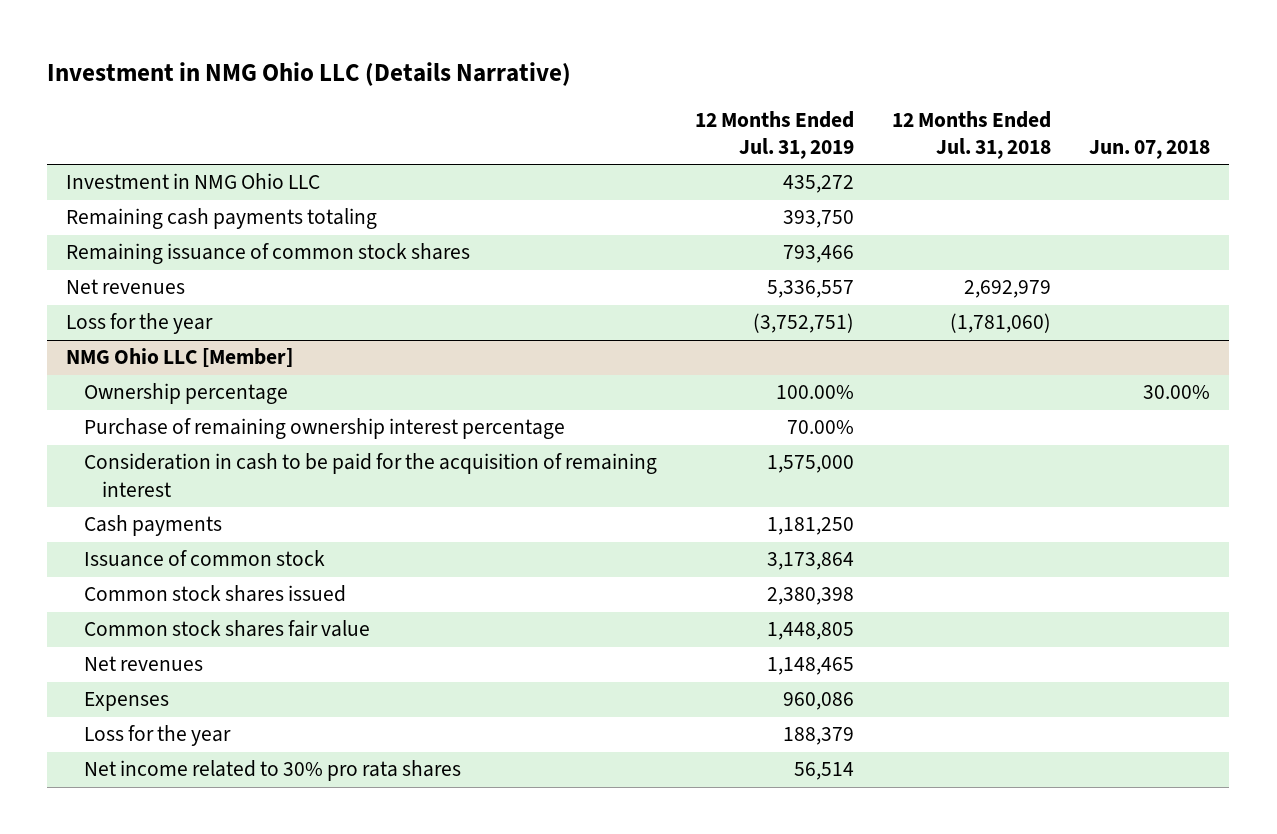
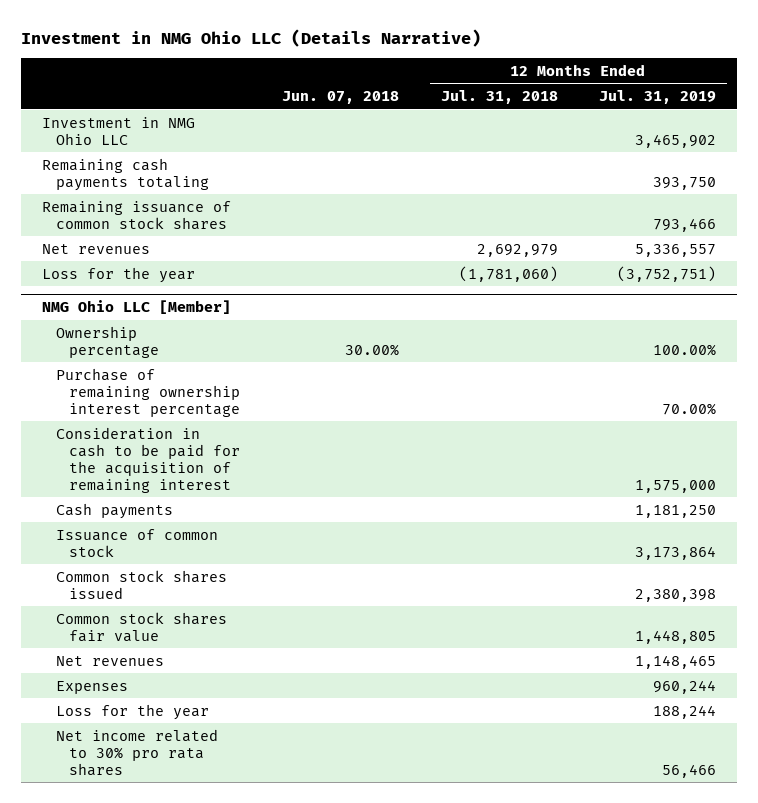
- | 12 Months Ended Jul. 31, 2019 | 12 Months Ended Jul. 31, 2018 | Jun. 07, 2018
+ | Jun. 07, 2018 | 12 Months Ended Jul. 31, 2018 | 12 Months Ended Jul. 31, 2019
- Investment in NMG Ohio LLC | 435,272 | |
+ Investment in NMG Ohio LLC | | | 3,465,902
@ NMG Ohio LLC [Member]
- Expenses | 960,086 | |
- Loss for the year | 188,379 | |
- Net income related to 30% pro rata shares | 56,514 | |
+ Expenses | | | 960,244
+ Loss for the year | | | 188,244
+ Net income related to 30% pro rata shares | | | 56,466

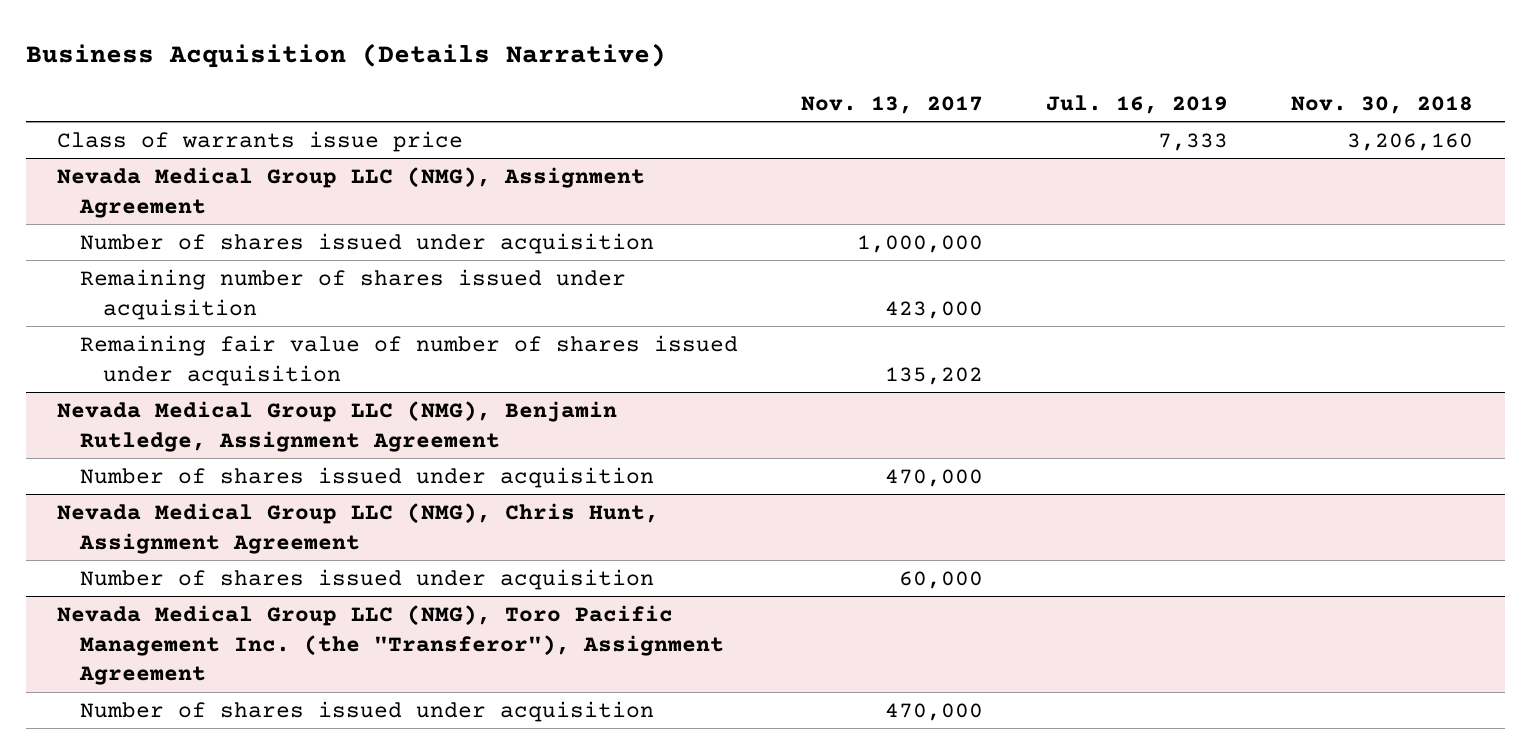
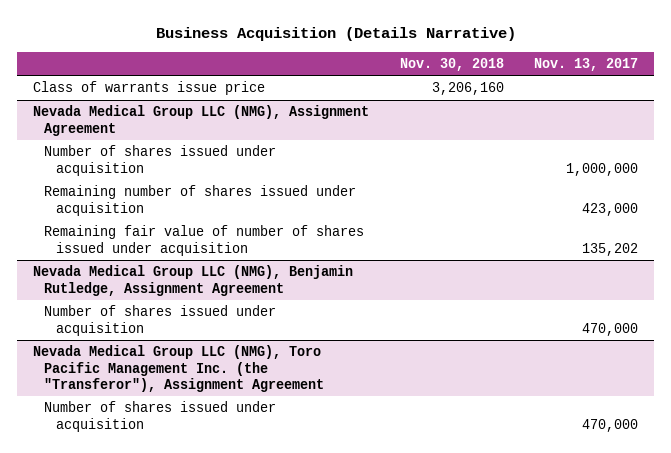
- | Nov. 13, 2017 | Jul. 16, 2019 | Nov. 30, 2018
+ | Nov. 30, 2018 | Nov. 13, 2017
- Nevada Medical Group LLC (NMG), Chris Hunt, Assignment Agreement
- Number of shares issued under acquisition | 60,000 | |

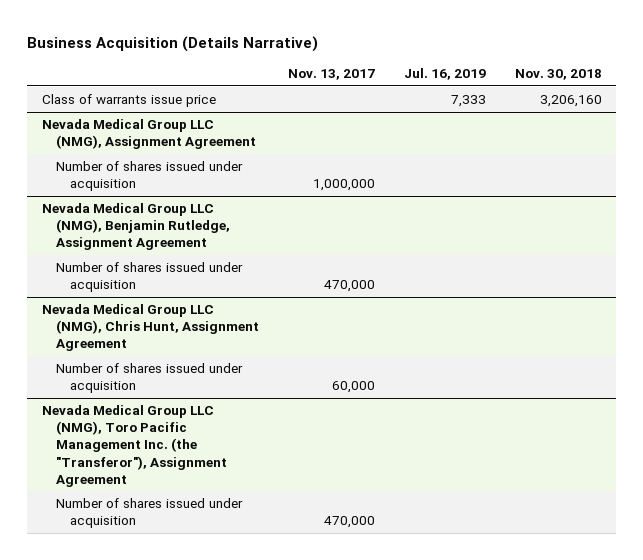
- | Nov. 30, 2018 | Nov. 13, 2017
+ | Nov. 13, 2017 | Jul. 16, 2019 | Nov. 30, 2018
@ Nevada Medical Group LLC (NMG), Assignment Agreement
- Remaining number of shares issued under acquisition | | 423,000
- Remaining fair value of number of shares issued under acquisition | | 135,202
+ Nevada Medical Group LLC (NMG), Chris Hunt, Assignment Agreement
+ Number of shares issued under acquisition | 60,000 | |

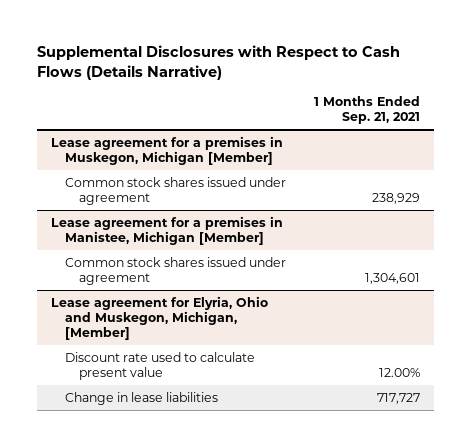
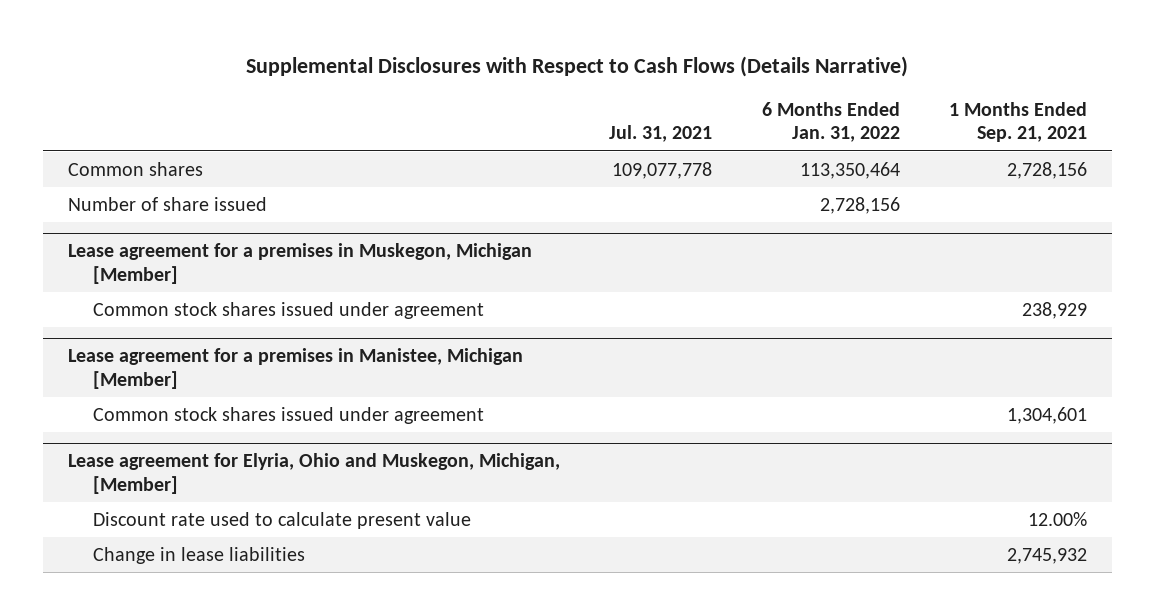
- | 1 Months Ended Sep. 21, 2021
+ | Jul. 31, 2021 | 6 Months Ended Jan. 31, 2022 | 1 Months Ended Sep. 21, 2021
+ Common shares | 109,077,778 | 113,350,464 | 2,728,156
+ Number of share issued | | 2,728,156 |
@ Lease agreement for Elyria, Ohio and Muskegon, Michigan, [Member]
- Change in lease liabilities | 717,727
+ Change in lease liabilities | | | 2,745,932

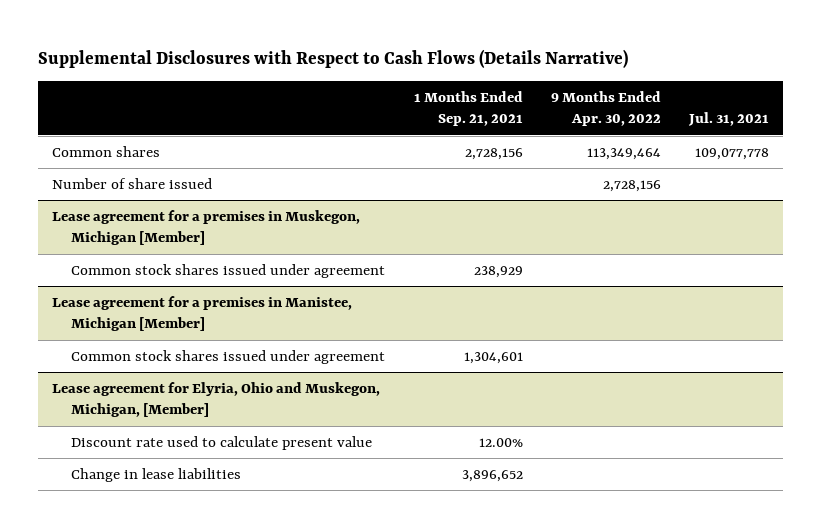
- | Jul. 31, 2021 | 6 Months Ended Jan. 31, 2022 | 1 Months Ended Sep. 21, 2021
+ | 1 Months Ended Sep. 21, 2021 | 9 Months Ended Apr. 30, 2022 | Jul. 31, 2021
@ Lease agreement for Elyria, Ohio and Muskegon, Michigan, [Member]
- Change in lease liabilities | | | 2,745,932
+ Change in lease liabilities | 3,896,652 | |

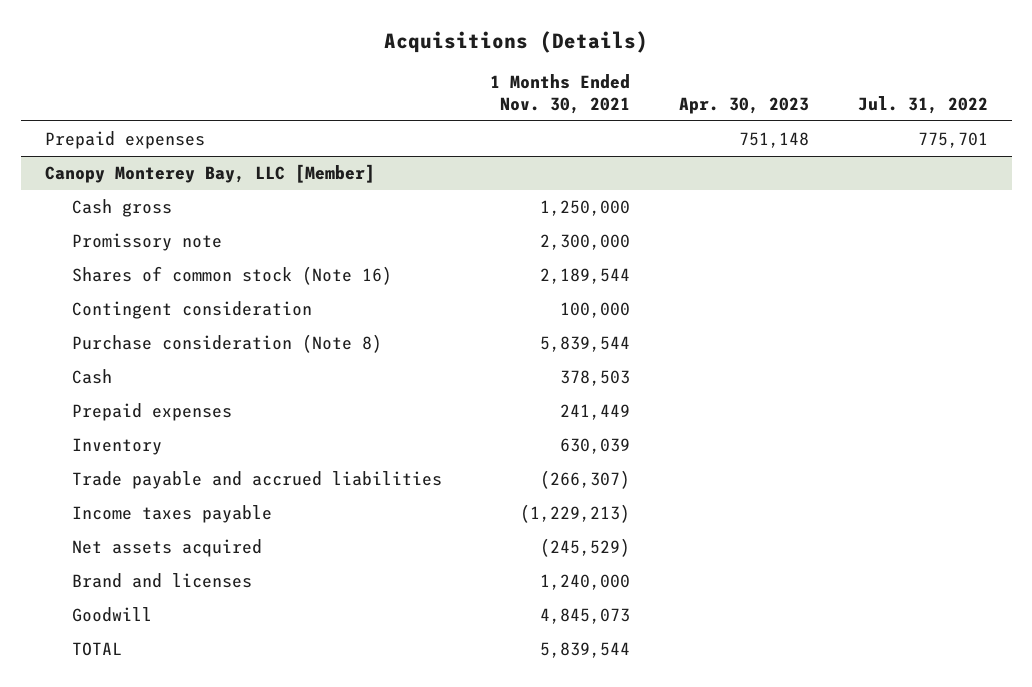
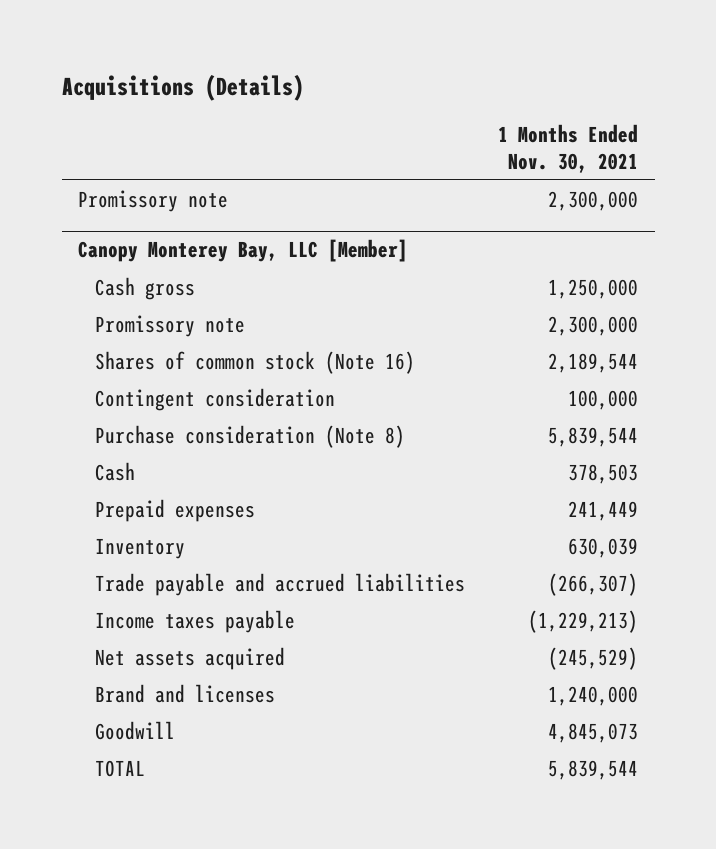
- | 1 Months Ended Nov. 30, 2021 | Apr. 30, 2023 | Jul. 31, 2022
+ | 1 Months Ended Nov. 30, 2021
- Prepaid expenses | | 751,148 | 775,701
+ Promissory note | 2,300,000

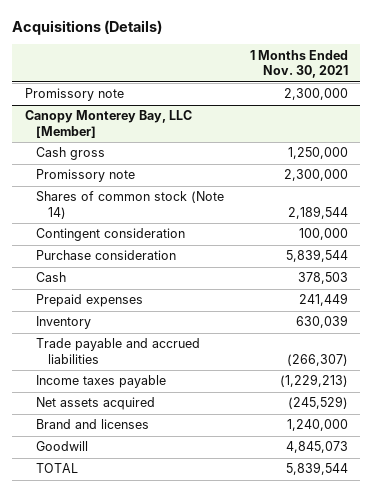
@ Canopy Monterey Bay, LLC [Member]
- Shares of common stock (Note 16) | 2,189,544
+ Shares of common stock (Note 14) | 2,189,544
- Purchase consideration (Note 8) | 5,839,544
+ Purchase consideration | 5,839,544

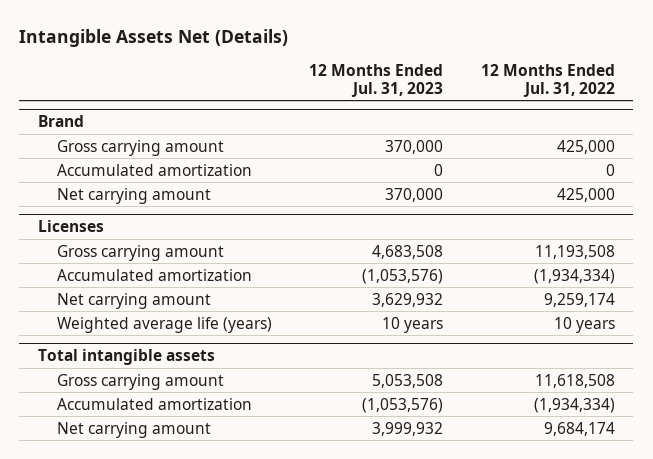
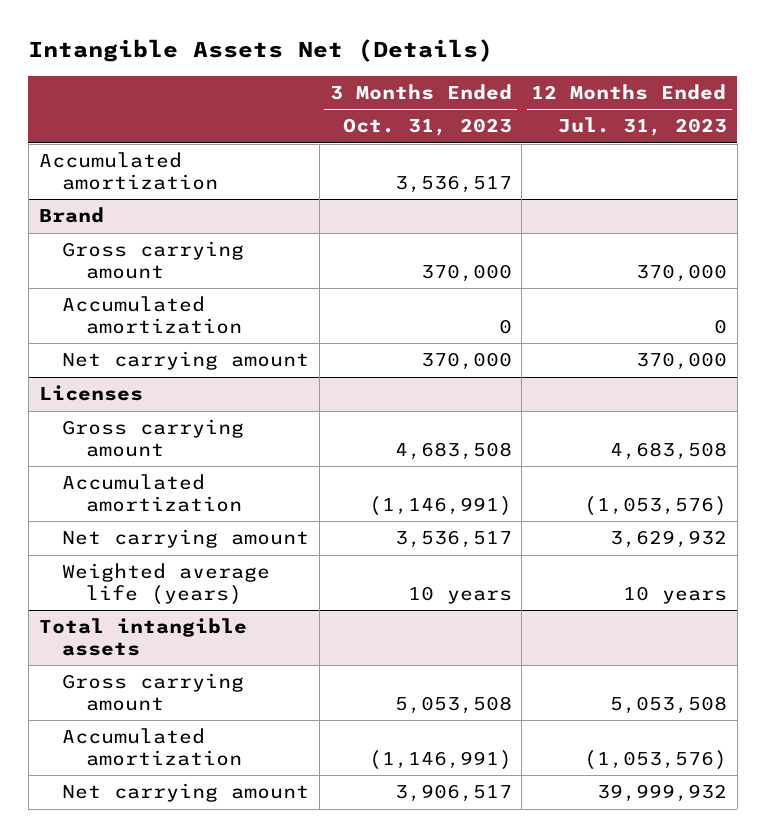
- | 12 Months Ended Jul. 31, 2023 | 12 Months Ended Jul. 31, 2022
+ | 3 Months Ended Oct. 31, 2023 | 12 Months Ended Jul. 31, 2023
+ Accumulated amortization | 3,536,517 |
@ Total intangible assets
- Net carrying amount | 3,999,932 | 9,684,174
+ Net carrying amount | 3,906,517 | 39,999,932

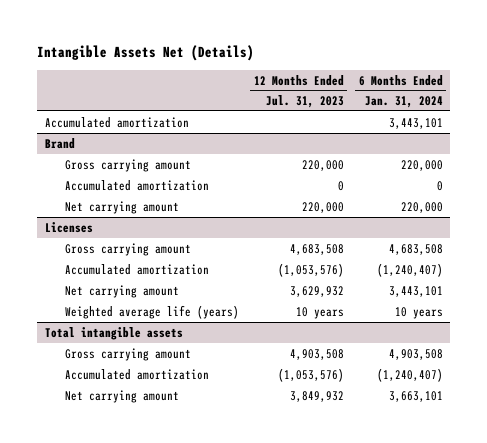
- | 3 Months Ended Oct. 31, 2023 | 12 Months Ended Jul. 31, 2023
+ | 12 Months Ended Jul. 31, 2023 | 6 Months Ended Jan. 31, 2024
@ Brand
- Gross carrying amount | 370,000 | 370,000
+ Gross carrying amount | 220,000 | 220,000
- Net carrying amount | 370,000 | 370,000
+ Net carrying amount | 220,000 | 220,000
@ Total intangible assets
- Gross carrying amount | 5,053,508 | 5,053,508
+ Gross carrying amount | 4,903,508 | 4,903,508
- Net carrying amount | 3,906,517 | 39,999,932
+ Net carrying amount | 3,849,932 | 3,663,101

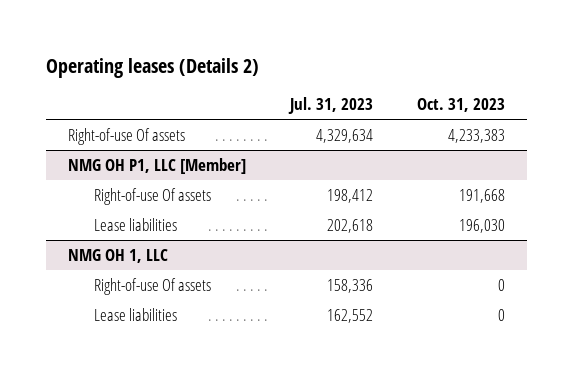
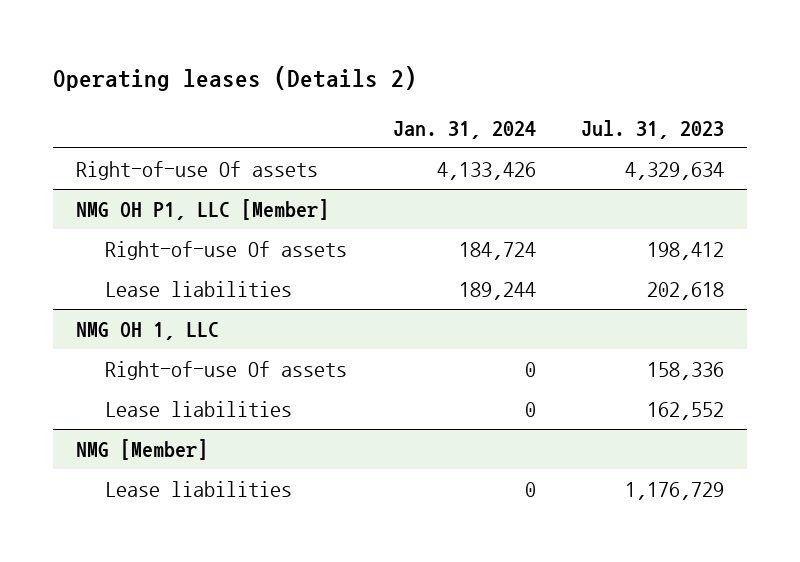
- | Jul. 31, 2023 | Oct. 31, 2023
+ | Jan. 31, 2024 | Jul. 31, 2023
+ NMG [Member]
+ Lease liabilities | 0 | 1,176,729

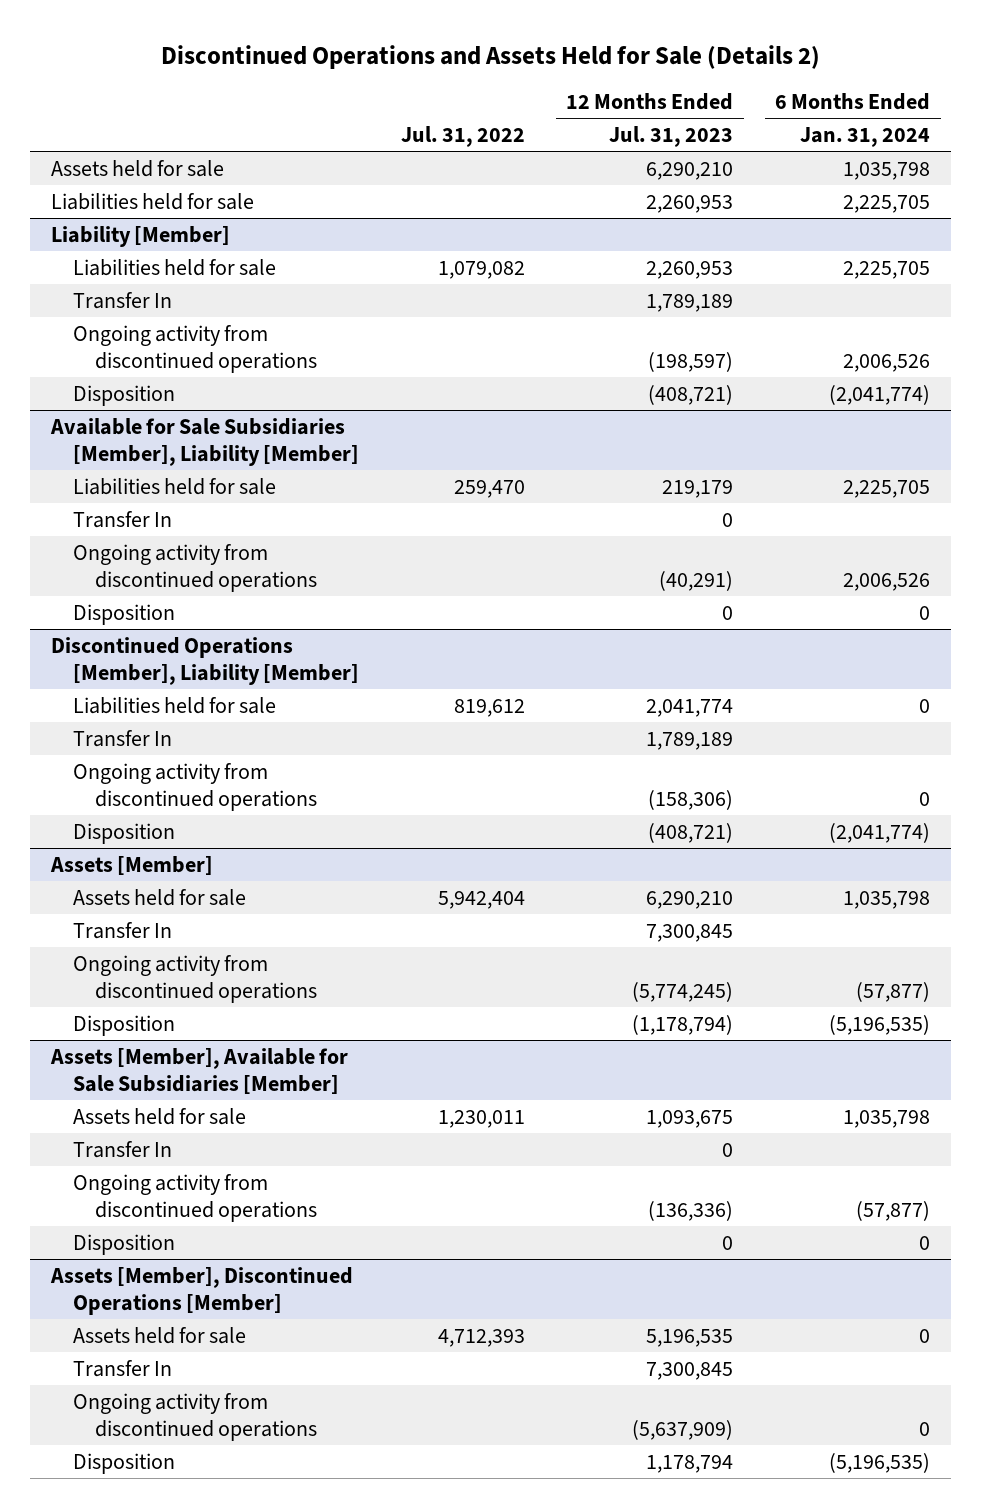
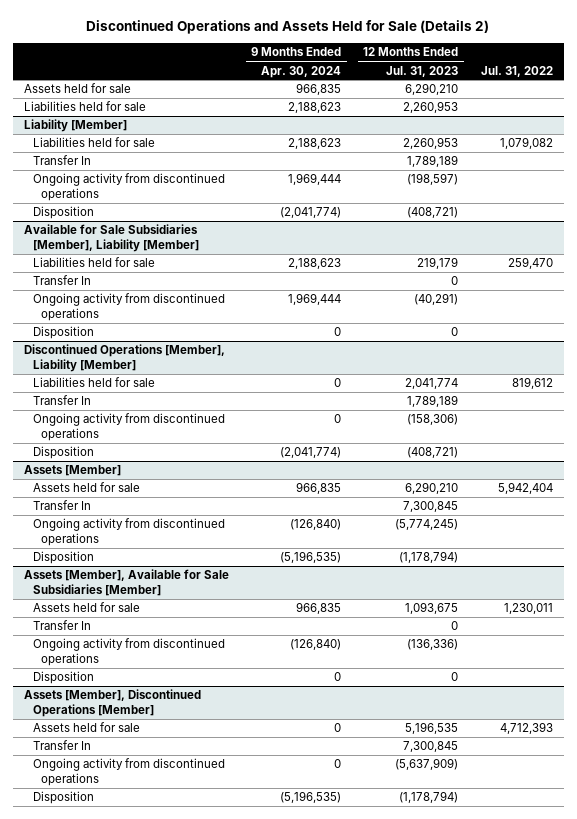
- | Jul. 31, 2022 | 12 Months Ended Jul. 31, 2023 | 6 Months Ended Jan. 31, 2024
+ | 9 Months Ended Apr. 30, 2024 | 12 Months Ended Jul. 31, 2023 | Jul. 31, 2022
@ Assets [Member], Discontinued Operations [Member]
- Disposition | | 1,178,794 | (5,196,535)
+ Disposition | (5,196,535) | (1,178,794) |

